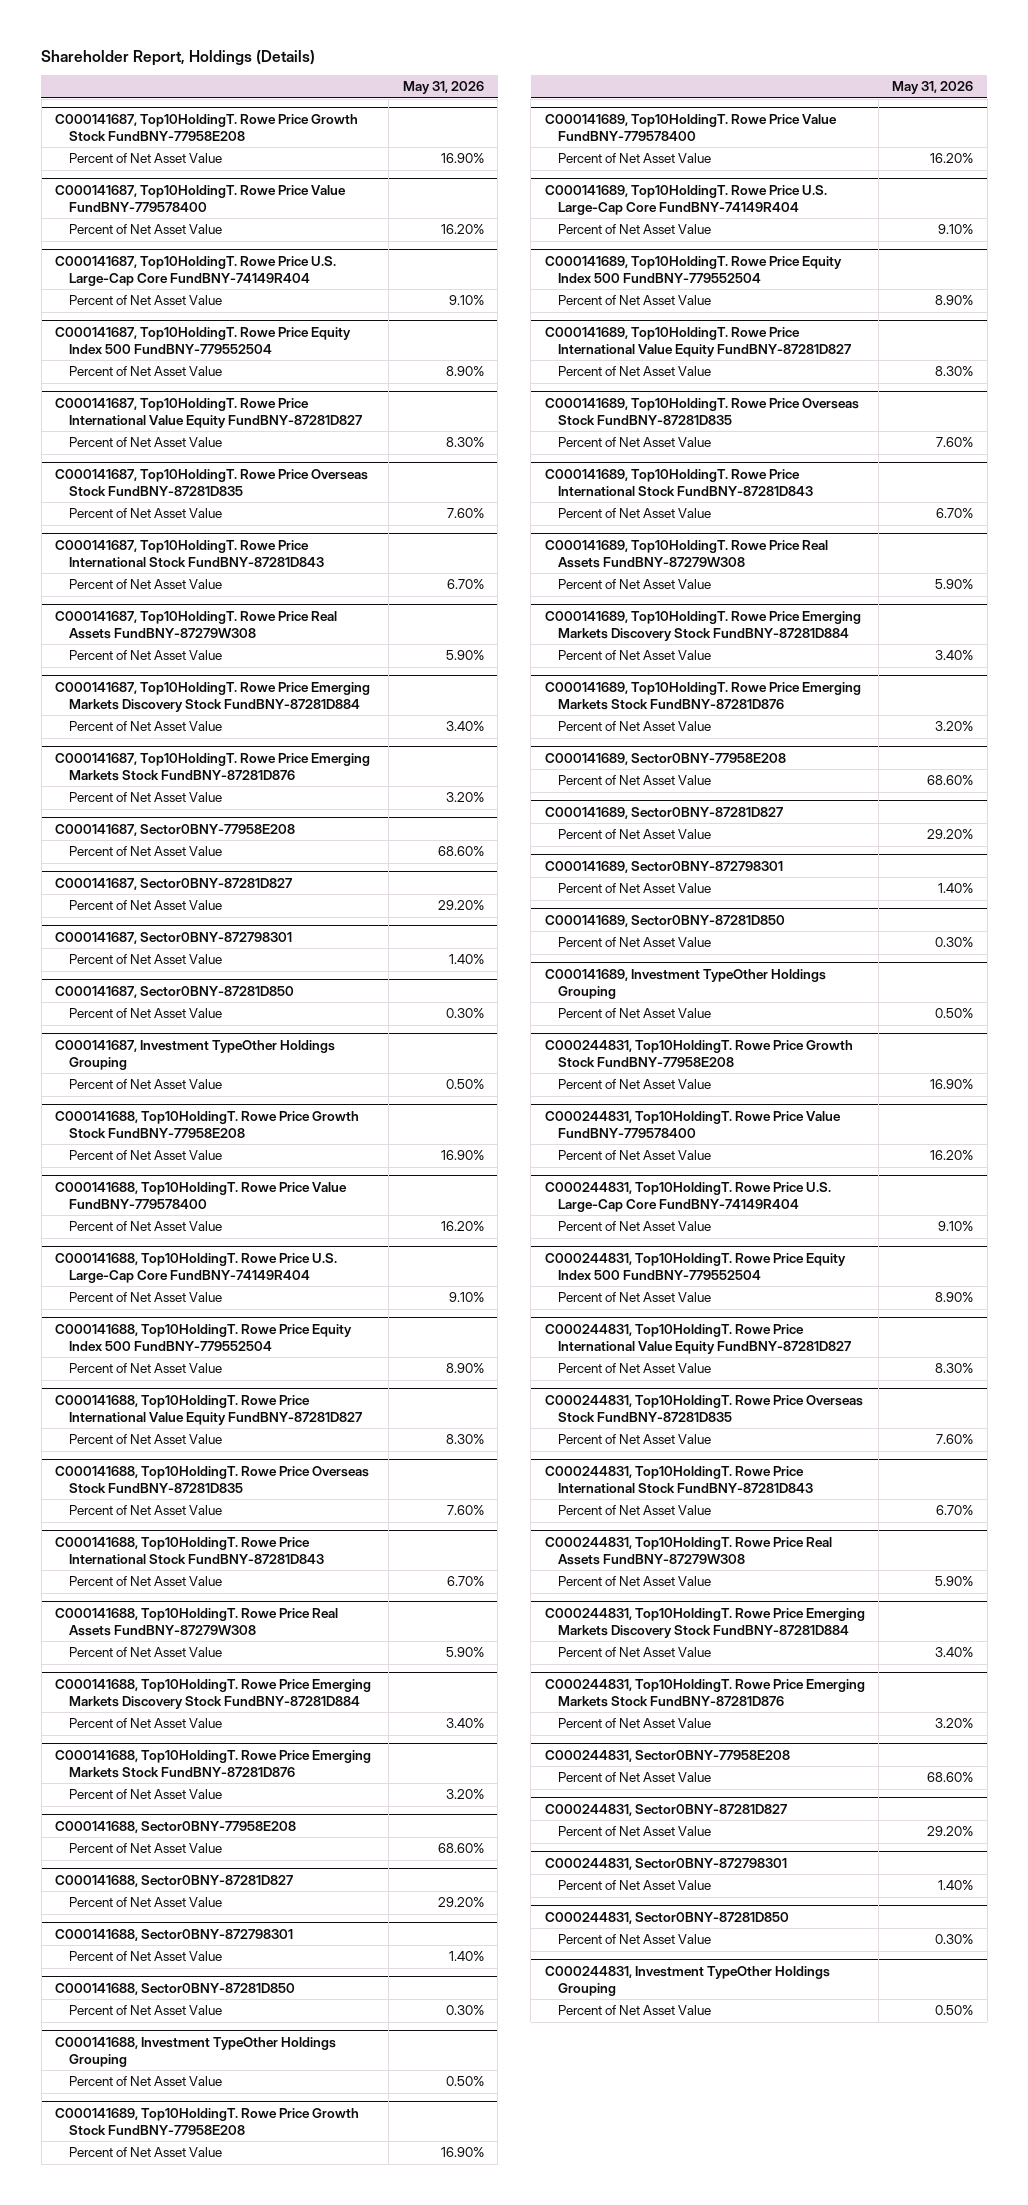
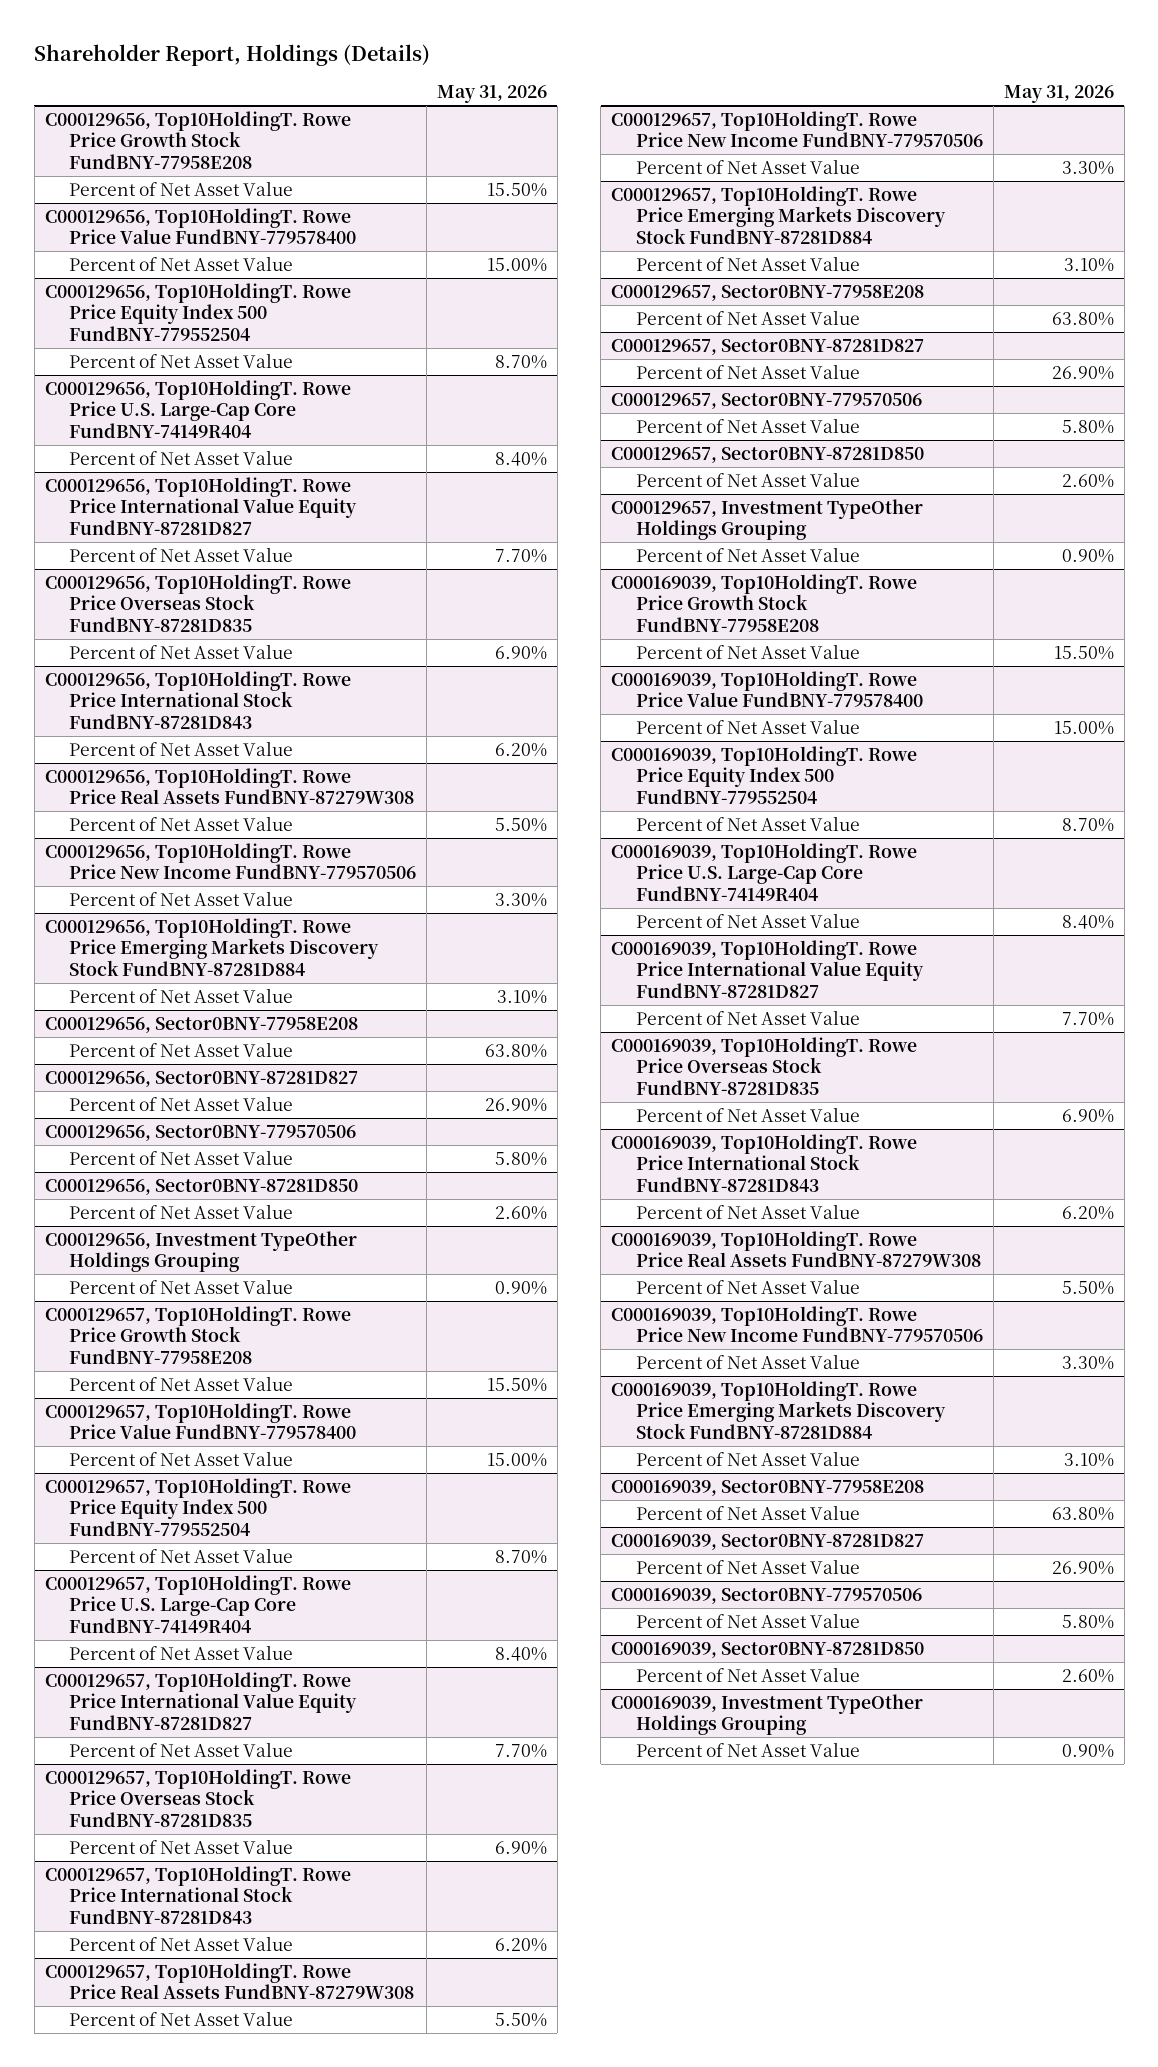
- C000141687, Top10HoldingT. Rowe Price Growth Stock FundBNY-77958E208
- Percent of Net Asset Value | 16.90%
- C000141687, Top10HoldingT. Rowe Price Value FundBNY-779578400
- Percent of Net Asset Value | 16.20%
- C000141687, Top10HoldingT. Rowe Price U.S. Large-Cap Core FundBNY-74149R404
- Percent of Net Asset Value | 9.10%
- C000141687, Top10HoldingT. Rowe Price Equity Index 500 FundBNY-779552504
- Percent of Net Asset Value | 8.90%
- C000141687, Top10HoldingT. Rowe Price International Value Equity FundBNY-87281D827
- Percent of Net Asset Value | 8.30%
- C000141687, Top10HoldingT. Rowe Price Overseas Stock FundBNY-87281D835
- Percent of Net Asset Value | 7.60%
- C000141687, Top10HoldingT. Rowe Price International Stock FundBNY-87281D843
- Percent of Net Asset Value | 6.70%
- C000141687, Top10HoldingT. Rowe Price Real Assets FundBNY-87279W308
- Percent of Net Asset Value | 5.90%
- C000141687, Top10HoldingT. Rowe Price Emerging Markets Discovery Stock FundBNY-87281D884
- Percent of Net Asset Value | 3.40%
- C000141687, Top10HoldingT. Rowe Price Emerging Markets Stock FundBNY-87281D876
- Percent of Net Asset Value | 3.20%
- C000141687, Sector0BNY-77958E208
- Percent of Net Asset Value | 68.60%
- C000141687, Sector0BNY-87281D827
- Percent of Net Asset Value | 29.20%
- C000141687, Sector0BNY-872798301
- Percent of Net Asset Value | 1.40%
- C000141687, Sector0BNY-87281D850
- Percent of Net Asset Value | 0.30%
- C000141687, Investment TypeOther Holdings Grouping
- Percent of Net Asset Value | 0.50%
- C000141688, Top10HoldingT. Rowe Price Growth Stock FundBNY-77958E208
- Percent of Net Asset Value | 16.90%
- C000141688, Top10HoldingT. Rowe Price Value FundBNY-779578400
- Percent of Net Asset Value | 16.20%
- C000141688, Top10HoldingT. Rowe Price U.S. Large-Cap Core FundBNY-74149R404
- Percent of Net Asset Value | 9.10%
- C000141688, Top10HoldingT. Rowe Price Equity Index 500 FundBNY-779552504
- Percent of Net Asset Value | 8.90%
- C000141688, Top10HoldingT. Rowe Price International Value Equity FundBNY-87281D827
- Percent of Net Asset Value | 8.30%
- C000141688, Top10HoldingT. Rowe Price Overseas Stock FundBNY-87281D835
- Percent of Net Asset Value | 7.60%
- C000141688, Top10HoldingT. Rowe Price International Stock FundBNY-87281D843
- Percent of Net Asset Value | 6.70%
- C000141688, Top10HoldingT. Rowe Price Real Assets FundBNY-87279W308
- Percent of Net Asset Value | 5.90%
- C000141688, Top10HoldingT. Rowe Price Emerging Markets Discovery Stock FundBNY-87281D884
- Percent of Net Asset Value | 3.40%
- C000141688, Top10HoldingT. Rowe Price Emerging Markets Stock FundBNY-87281D876
- Percent of Net Asset Value | 3.20%
- C000141688, Sector0BNY-77958E208
- Percent of Net Asset Value | 68.60%
- C000141688, Sector0BNY-87281D827
- Percent of Net Asset Value | 29.20%
- C000141688, Sector0BNY-872798301
- Percent of Net Asset Value | 1.40%
- C000141688, Sector0BNY-87281D850
- Percent of Net Asset Value | 0.30%
- C000141688, Investment TypeOther Holdings Grouping
- Percent of Net Asset Value | 0.50%
- C000141689, Top10HoldingT. Rowe Price Growth Stock FundBNY-77958E208
- Percent of Net Asset Value | 16.90%
- C000141689, Top10HoldingT. Rowe Price Value FundBNY-779578400
- Percent of Net Asset Value | 16.20%
- C000141689, Top10HoldingT. Rowe Price U.S. Large-Cap Core FundBNY-74149R404
- Percent of Net Asset Value | 9.10%
- C000141689, Top10HoldingT. Rowe Price Equity Index 500 FundBNY-779552504
- Percent of Net Asset Value | 8.90%
- C000141689, Top10HoldingT. Rowe Price International Value Equity FundBNY-87281D827
- Percent of Net Asset Value | 8.30%
- C000141689, Top10HoldingT. Rowe Price Overseas Stock FundBNY-87281D835
- Percent of Net Asset Value | 7.60%
- C000141689, Top10HoldingT. Rowe Price International Stock FundBNY-87281D843
- Percent of Net Asset Value | 6.70%
- C000141689, Top10HoldingT. Rowe Price Real Assets FundBNY-87279W308
- Percent of Net Asset Value | 5.90%
- C000141689, Top10HoldingT. Rowe Price Emerging Markets Discovery Stock FundBNY-87281D884
- Percent of Net Asset Value | 3.40%
- C000141689, Top10HoldingT. Rowe Price Emerging Markets Stock FundBNY-87281D876
- Percent of Net Asset Value | 3.20%
- C000141689, Sector0BNY-77958E208
- Percent of Net Asset Value | 68.60%
- C000141689, Sector0BNY-87281D827
- Percent of Net Asset Value | 29.20%
- C000141689, Sector0BNY-872798301
- Percent of Net Asset Value | 1.40%
- C000141689, Sector0BNY-87281D850
- Percent of Net Asset Value | 0.30%
- C000141689, Investment TypeOther Holdings Grouping
- Percent of Net Asset Value | 0.50%
- C000244831, Top10HoldingT. Rowe Price Growth Stock FundBNY-77958E208
- Percent of Net Asset Value | 16.90%
- C000244831, Top10HoldingT. Rowe Price Value FundBNY-779578400
- Percent of Net Asset Value | 16.20%
- C000244831, Top10HoldingT. Rowe Price U.S. Large-Cap Core FundBNY-74149R404
- Percent of Net Asset Value | 9.10%
- C000244831, Top10HoldingT. Rowe Price Equity Index 500 FundBNY-779552504
- Percent of Net Asset Value | 8.90%
- C000244831, Top10HoldingT. Rowe Price International Value Equity FundBNY-87281D827
- Percent of Net Asset Value | 8.30%
- C000244831, Top10HoldingT. Rowe Price Overseas Stock FundBNY-87281D835
- Percent of Net Asset Value | 7.60%
- C000244831, Top10HoldingT. Rowe Price International Stock FundBNY-87281D843
- Percent of Net Asset Value | 6.70%
- C000244831, Top10HoldingT. Rowe Price Real Assets FundBNY-87279W308
- Percent of Net Asset Value | 5.90%
- C000244831, Top10HoldingT. Rowe Price Emerging Markets Discovery Stock FundBNY-87281D884
- Percent of Net Asset Value | 3.40%
- C000244831, Top10HoldingT. Rowe Price Emerging Markets Stock FundBNY-87281D876
- Percent of Net Asset Value | 3.20%
- C000244831, Sector0BNY-77958E208
- Percent of Net Asset Value | 68.60%
- C000244831, Sector0BNY-87281D827
- Percent of Net Asset Value | 29.20%
- C000244831, Sector0BNY-872798301
- Percent of Net Asset Value | 1.40%
- C000244831, Sector0BNY-87281D850
- Percent of Net Asset Value | 0.30%
- C000244831, Investment TypeOther Holdings Grouping
- Percent of Net Asset Value | 0.50%
+ C000129656, Top10HoldingT. Rowe Price Growth Stock FundBNY-77958E208
+ Percent of Net Asset Value | 15.50%
+ C000129656, Top10HoldingT. Rowe Price Value FundBNY-779578400
+ Percent of Net Asset Value | 15.00%
+ C000129656, Top10HoldingT. Rowe Price Equity Index 500 FundBNY-779552504
+ Percent of Net Asset Value | 8.70%
+ C000129656, Top10HoldingT. Rowe Price U.S. Large-Cap Core FundBNY-74149R404
+ Percent of Net Asset Value | 8.40%
+ C000129656, Top10HoldingT. Rowe Price International Value Equity FundBNY-87281D827
+ Percent of Net Asset Value | 7.70%
+ C000129656, Top10HoldingT. Rowe Price Overseas Stock FundBNY-87281D835
+ Percent of Net Asset Value | 6.90%
+ C000129656, Top10HoldingT. Rowe Price International Stock FundBNY-87281D843
+ Percent of Net Asset Value | 6.20%
+ C000129656, Top10HoldingT. Rowe Price Real Assets FundBNY-87279W308
+ Percent of Net Asset Value | 5.50%
+ C000129656, Top10HoldingT. Rowe Price New Income FundBNY-779570506
+ Percent of Net Asset Value | 3.30%
+ C000129656, Top10HoldingT. Rowe Price Emerging Markets Discovery Stock FundBNY-87281D884
+ Percent of Net Asset Value | 3.10%
+ C000129656, Sector0BNY-77958E208
+ Percent of Net Asset Value | 63.80%
+ C000129656, Sector0BNY-87281D827
+ Percent of Net Asset Value | 26.90%
+ C000129656, Sector0BNY-779570506
+ Percent of Net Asset Value | 5.80%
+ C000129656, Sector0BNY-87281D850
+ Percent of Net Asset Value | 2.60%
+ C000129656, Investment TypeOther Holdings Grouping
+ Percent of Net Asset Value | 0.90%
+ C000129657, Top10HoldingT. Rowe Price Growth Stock FundBNY-77958E208
+ Percent of Net Asset Value | 15.50%
+ C000129657, Top10HoldingT. Rowe Price Value FundBNY-779578400
+ Percent of Net Asset Value | 15.00%
+ C000129657, Top10HoldingT. Rowe Price Equity Index 500 FundBNY-779552504
+ Percent of Net Asset Value | 8.70%
+ C000129657, Top10HoldingT. Rowe Price U.S. Large-Cap Core FundBNY-74149R404
+ Percent of Net Asset Value | 8.40%
+ C000129657, Top10HoldingT. Rowe Price International Value Equity FundBNY-87281D827
+ Percent of Net Asset Value | 7.70%
+ C000129657, Top10HoldingT. Rowe Price Overseas Stock FundBNY-87281D835
+ Percent of Net Asset Value | 6.90%
+ C000129657, Top10HoldingT. Rowe Price International Stock FundBNY-87281D843
+ Percent of Net Asset Value | 6.20%
+ C000129657, Top10HoldingT. Rowe Price Real Assets FundBNY-87279W308
+ Percent of Net Asset Value | 5.50%
+ C000129657, Top10HoldingT. Rowe Price New Income FundBNY-779570506
+ Percent of Net Asset Value | 3.30%
+ C000129657, Top10HoldingT. Rowe Price Emerging Markets Discovery Stock FundBNY-87281D884
+ Percent of Net Asset Value | 3.10%
+ C000129657, Sector0BNY-77958E208
+ Percent of Net Asset Value | 63.80%
+ C000129657, Sector0BNY-87281D827
+ Percent of Net Asset Value | 26.90%
+ C000129657, Sector0BNY-779570506
+ Percent of Net Asset Value | 5.80%
+ C000129657, Sector0BNY-87281D850
+ Percent of Net Asset Value | 2.60%
+ C000129657, Investment TypeOther Holdings Grouping
+ Percent of Net Asset Value | 0.90%
+ C000169039, Top10HoldingT. Rowe Price Growth Stock FundBNY-77958E208
+ Percent of Net Asset Value | 15.50%
+ C000169039, Top10HoldingT. Rowe Price Value FundBNY-779578400
+ Percent of Net Asset Value | 15.00%
+ C000169039, Top10HoldingT. Rowe Price Equity Index 500 FundBNY-779552504
+ Percent of Net Asset Value | 8.70%
+ C000169039, Top10HoldingT. Rowe Price U.S. Large-Cap Core FundBNY-74149R404
+ Percent of Net Asset Value | 8.40%
+ C000169039, Top10HoldingT. Rowe Price International Value Equity FundBNY-87281D827
+ Percent of Net Asset Value | 7.70%
+ C000169039, Top10HoldingT. Rowe Price Overseas Stock FundBNY-87281D835
+ Percent of Net Asset Value | 6.90%
+ C000169039, Top10HoldingT. Rowe Price International Stock FundBNY-87281D843
+ Percent of Net Asset Value | 6.20%
+ C000169039, Top10HoldingT. Rowe Price Real Assets FundBNY-87279W308
+ Percent of Net Asset Value | 5.50%
+ C000169039, Top10HoldingT. Rowe Price New Income FundBNY-779570506
+ Percent of Net Asset Value | 3.30%
+ C000169039, Top10HoldingT. Rowe Price Emerging Markets Discovery Stock FundBNY-87281D884
+ Percent of Net Asset Value | 3.10%
+ C000169039, Sector0BNY-77958E208
+ Percent of Net Asset Value | 63.80%
+ C000169039, Sector0BNY-87281D827
+ Percent of Net Asset Value | 26.90%
+ C000169039, Sector0BNY-779570506
+ Percent of Net Asset Value | 5.80%
+ C000169039, Sector0BNY-87281D850
+ Percent of Net Asset Value | 2.60%
+ C000169039, Investment TypeOther Holdings Grouping
+ Percent of Net Asset Value | 0.90%

